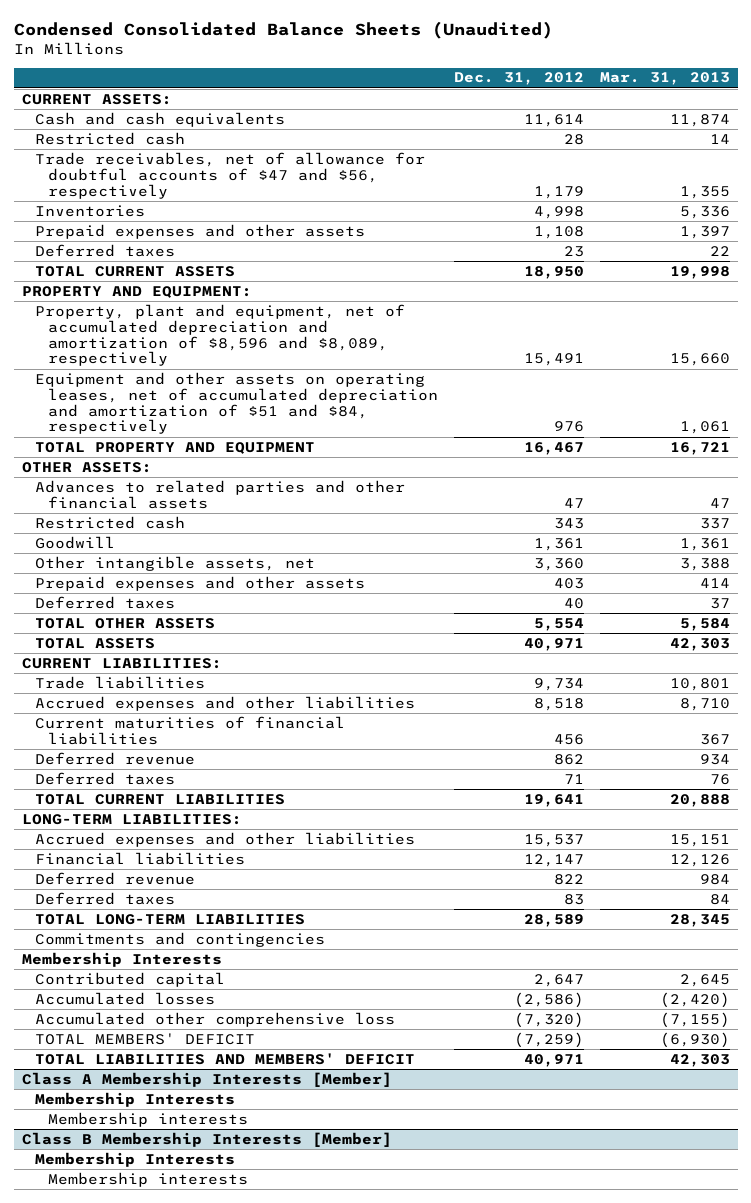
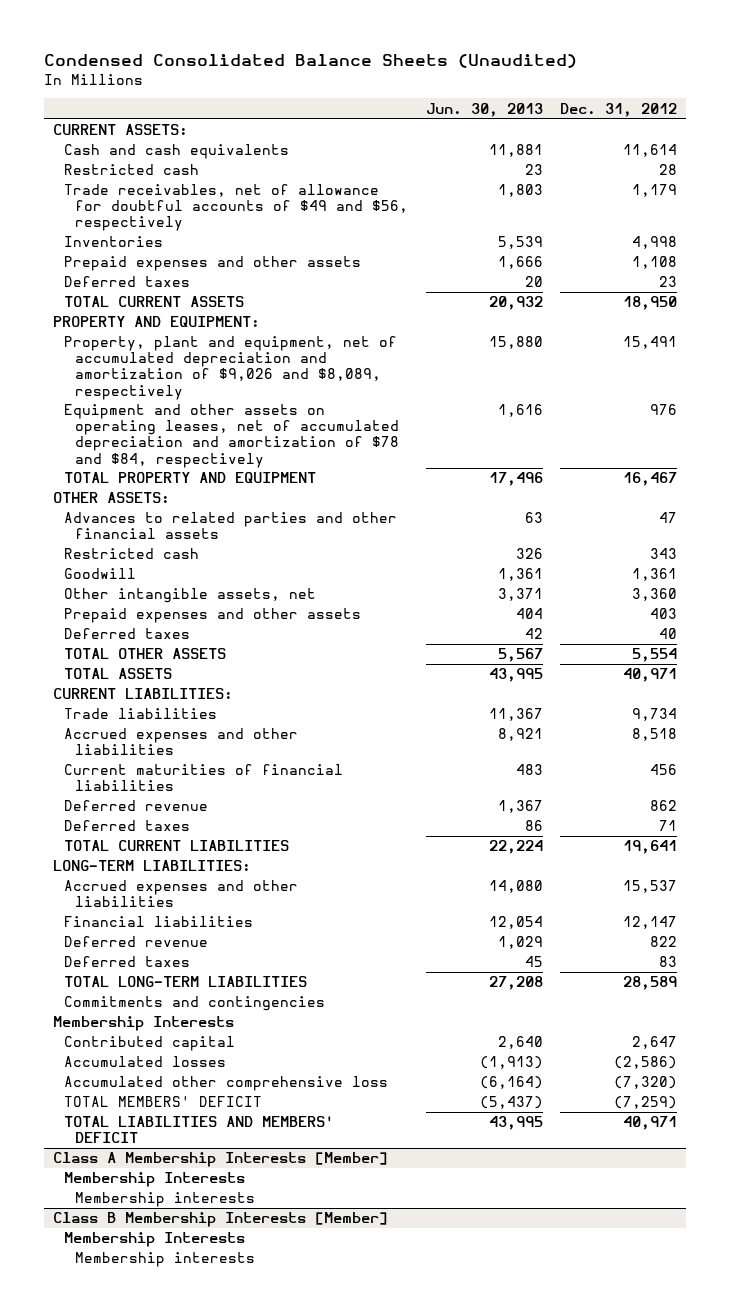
- | Dec. 31, 2012 | Mar. 31, 2013
+ | Jun. 30, 2013 | Dec. 31, 2012
- Trade receivables, net of allowance for doubtful accounts of $47 and $56, respectively | 1,179 | 1,355
+ Trade receivables, net of allowance for doubtful accounts of $49 and $56, respectively | 1,803 | 1,179
- Property, plant and equipment, net of accumulated depreciation and amortization of $8,596 and $8,089, respectively | 15,491 | 15,660
- Equipment and other assets on operating leases, net of accumulated depreciation and amortization of $51 and $84, respectively | 976 | 1,061
+ Property, plant and equipment, net of accumulated depreciation and amortization of $9,026 and $8,089, respectively | 15,880 | 15,491
+ Equipment and other assets on operating leases, net of accumulated depreciation and amortization of $78 and $84, respectively | 1,616 | 976

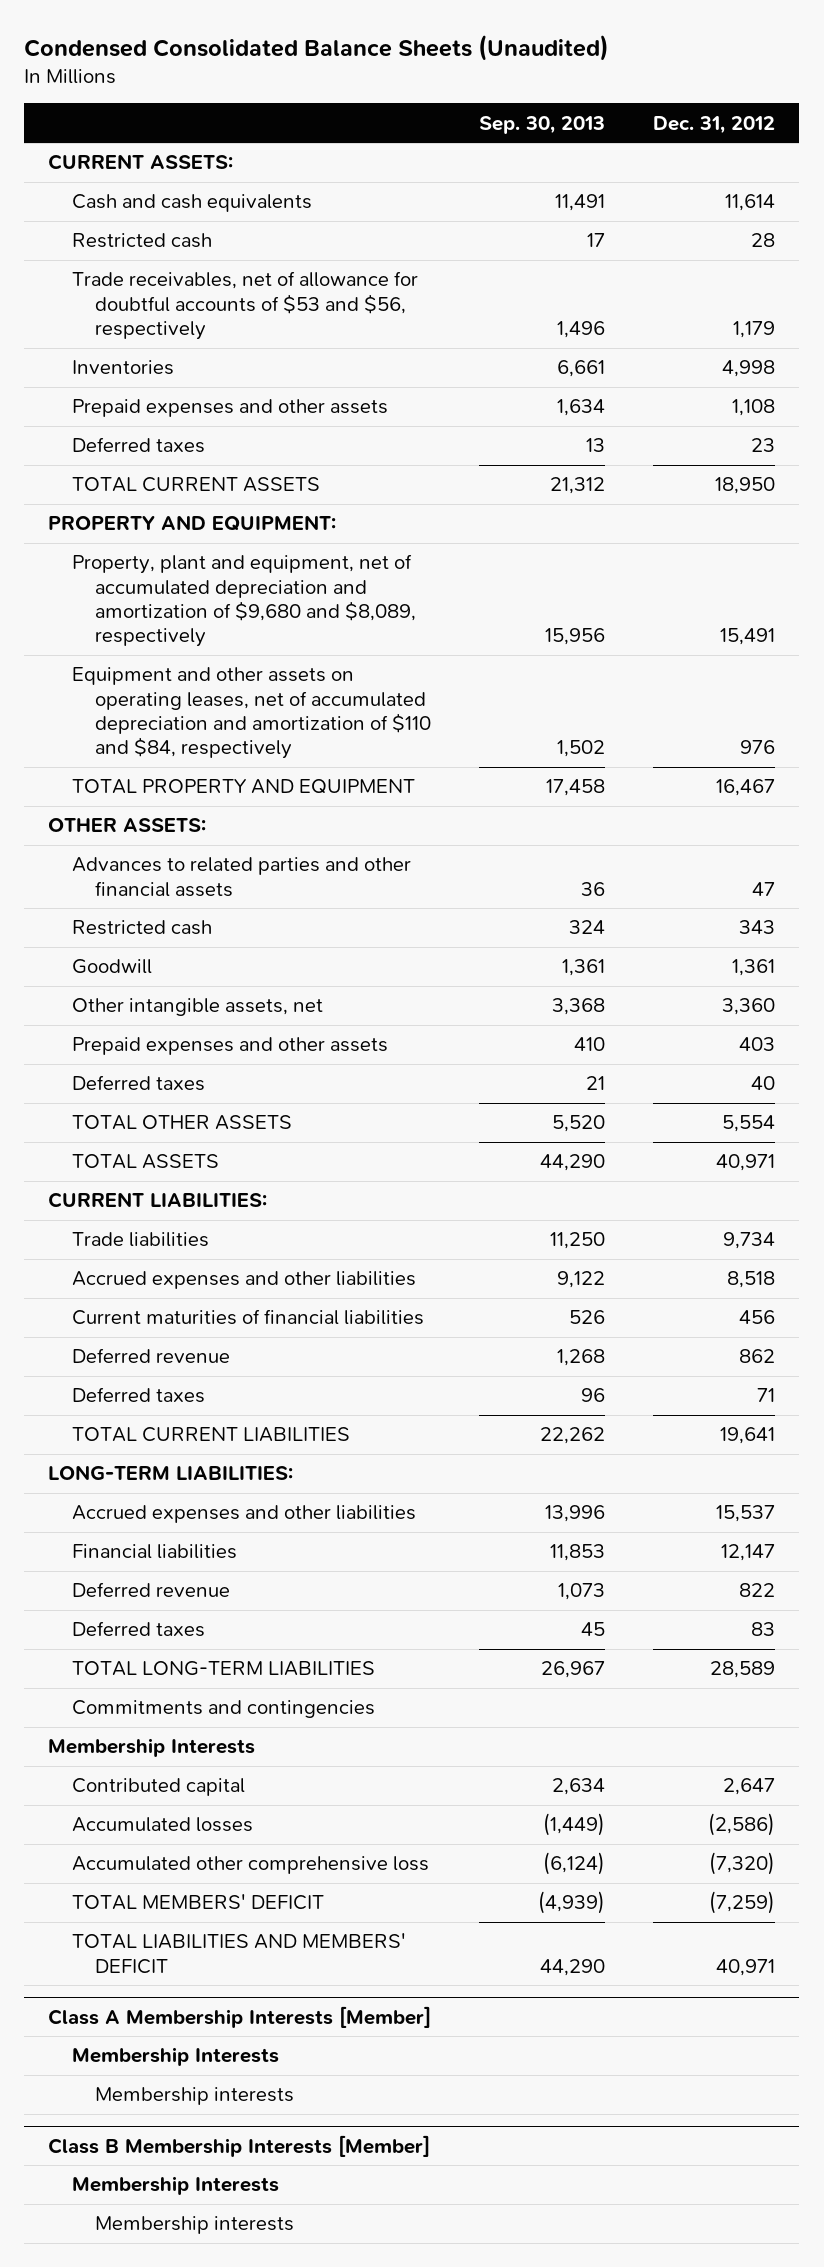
- | Jun. 30, 2013 | Dec. 31, 2012
+ | Sep. 30, 2013 | Dec. 31, 2012
- Trade receivables, net of allowance for doubtful accounts of $49 and $56, respectively | 1,803 | 1,179
+ Trade receivables, net of allowance for doubtful accounts of $53 and $56, respectively | 1,496 | 1,179
- Property, plant and equipment, net of accumulated depreciation and amortization of $9,026 and $8,089, respectively | 15,880 | 15,491
- Equipment and other assets on operating leases, net of accumulated depreciation and amortization of $78 and $84, respectively | 1,616 | 976
+ Property, plant and equipment, net of accumulated depreciation and amortization of $9,680 and $8,089, respectively | 15,956 | 15,491
+ Equipment and other assets on operating leases, net of accumulated depreciation and amortization of $110 and $84, respectively | 1,502 | 976

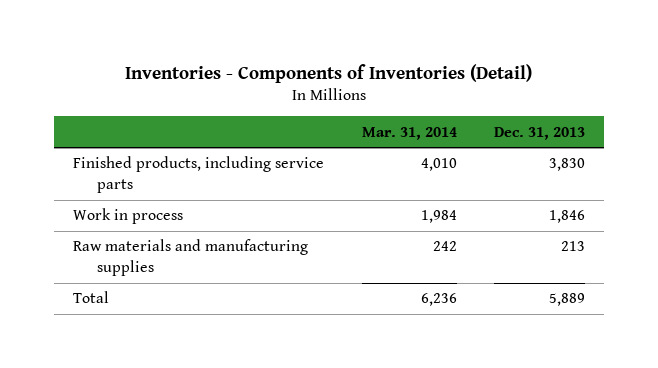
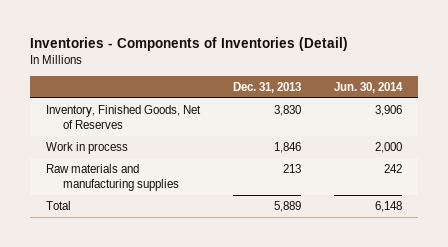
- | Mar. 31, 2014 | Dec. 31, 2013
+ | Dec. 31, 2013 | Jun. 30, 2014
- Finished products, including service parts | 4,010 | 3,830
+ Inventory, Finished Goods, Net of Reserves | 3,830 | 3,906

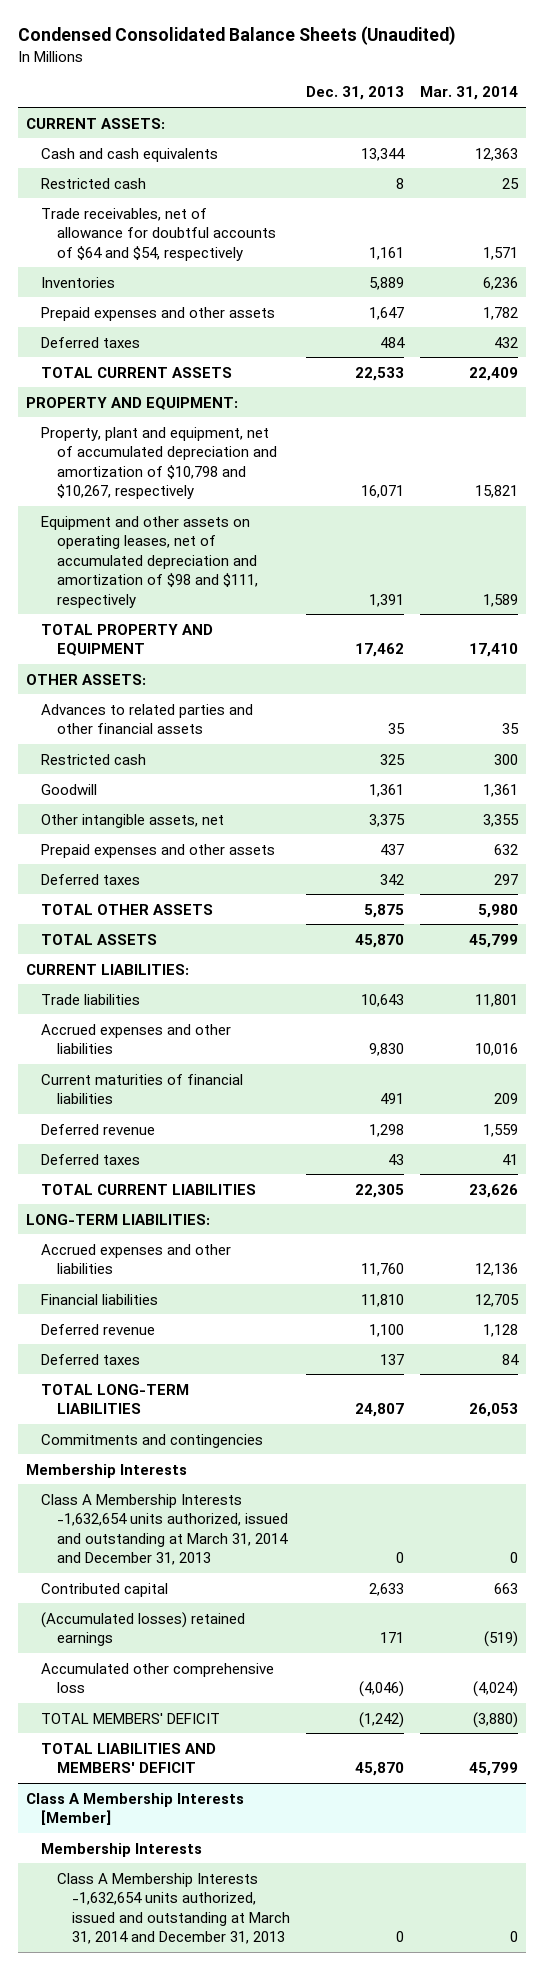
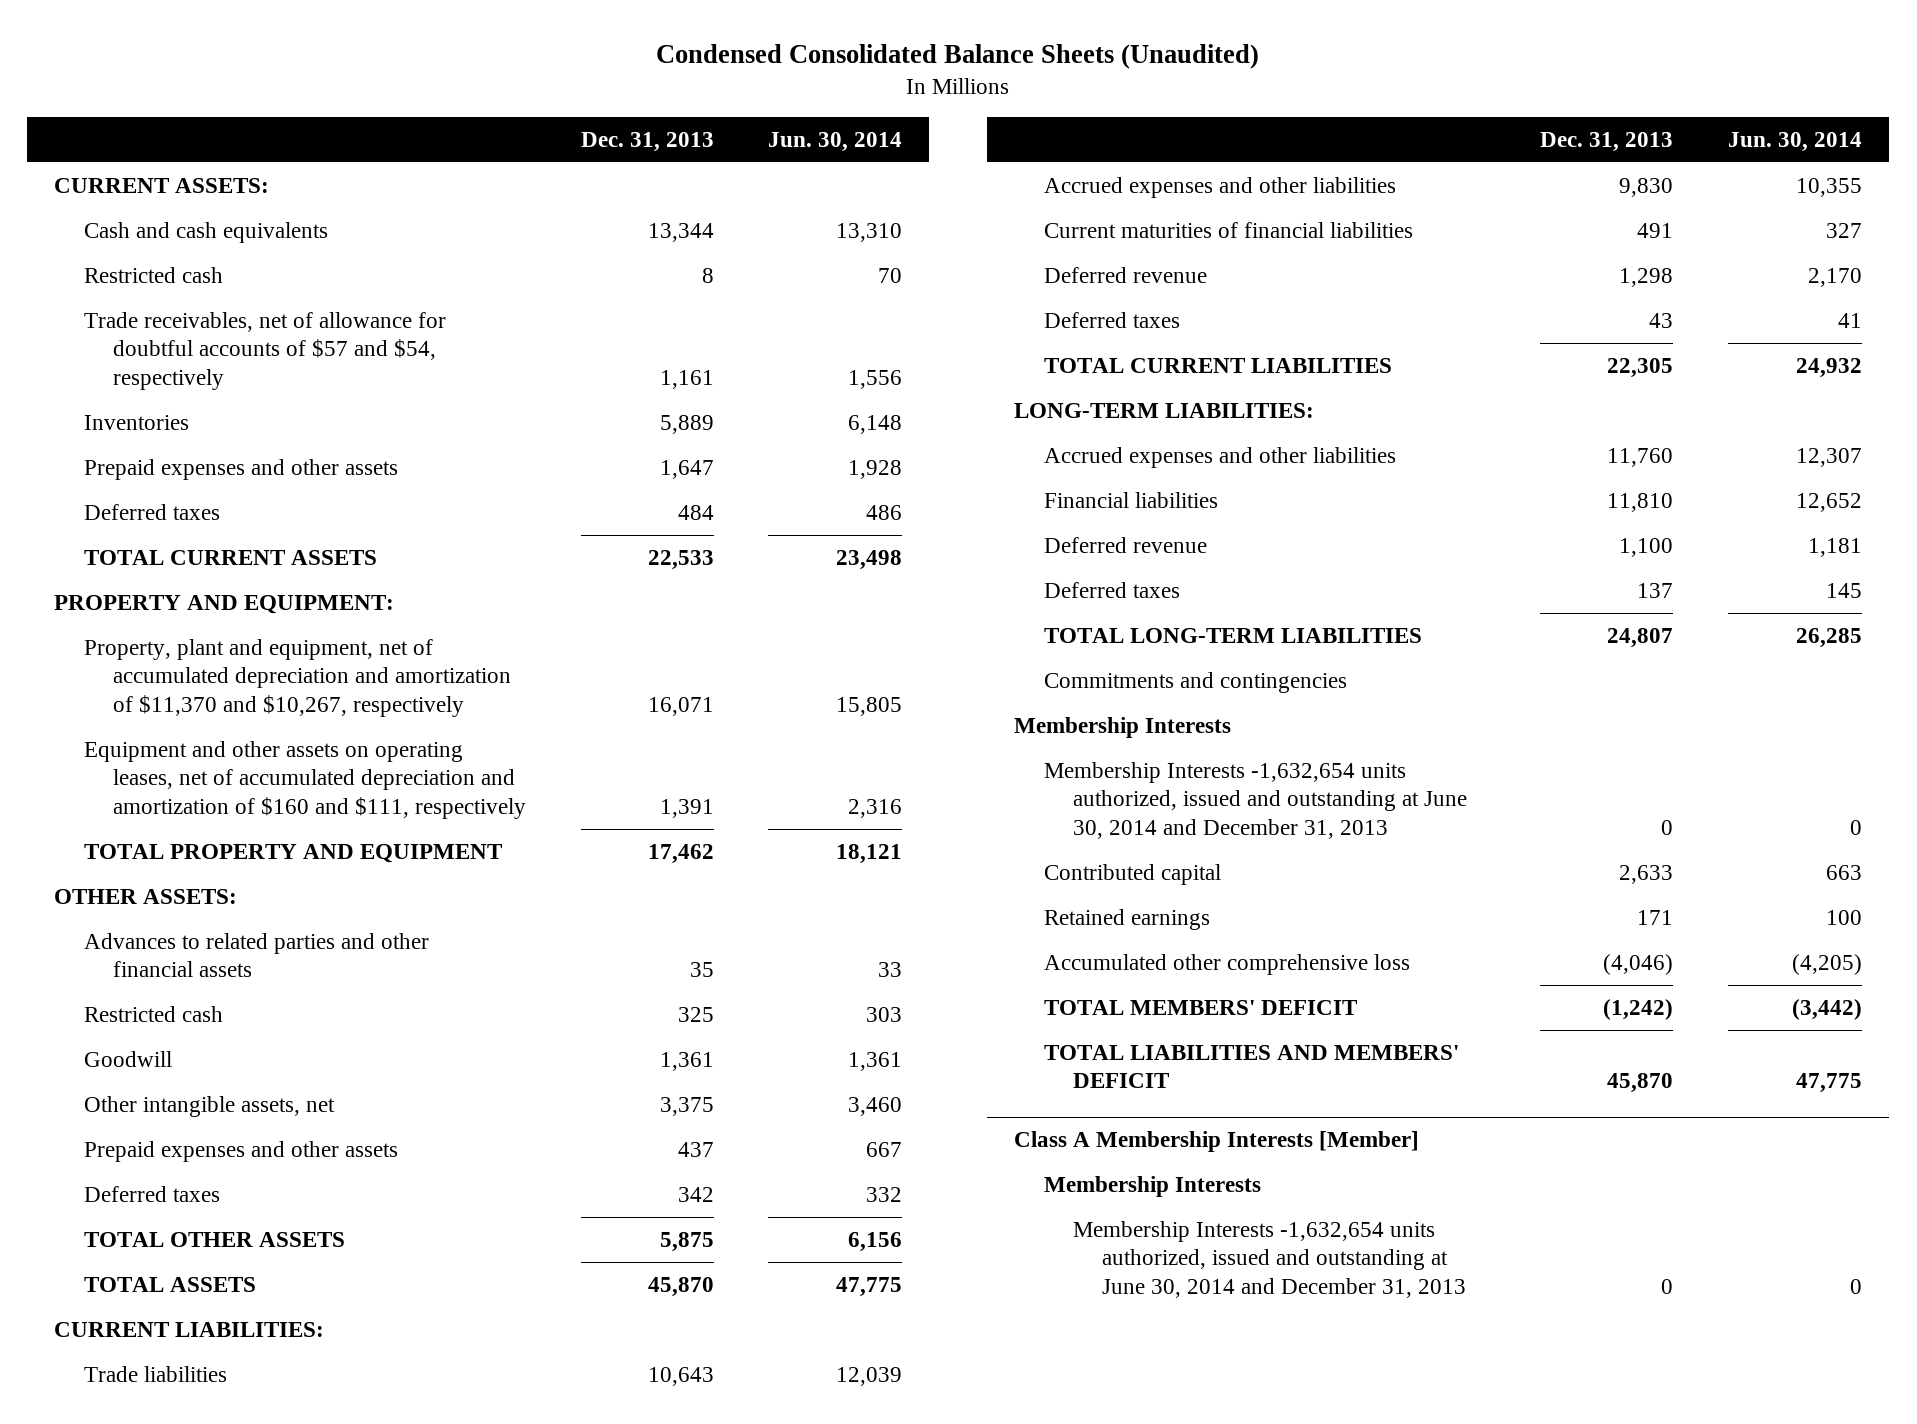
- | Dec. 31, 2013 | Mar. 31, 2014
+ | Dec. 31, 2013 | Jun. 30, 2014
- Trade receivables, net of allowance for doubtful accounts of $64 and $54, respectively | 1,161 | 1,571
+ Trade receivables, net of allowance for doubtful accounts of $57 and $54, respectively | 1,161 | 1,556
- Property, plant and equipment, net of accumulated depreciation and amortization of $10,798 and $10,267, respectively | 16,071 | 15,821
- Equipment and other assets on operating leases, net of accumulated depreciation and amortization of $98 and $111, respectively | 1,391 | 1,589
+ Property, plant and equipment, net of accumulated depreciation and amortization of $11,370 and $10,267, respectively | 16,071 | 15,805
+ Equipment and other assets on operating leases, net of accumulated depreciation and amortization of $160 and $111, respectively | 1,391 | 2,316
- Class A Membership Interests -1,632,654 units authorized, issued and outstanding at March 31, 2014 and December 31, 2013 | 0 | 0
+ Membership Interests -1,632,654 units authorized, issued and outstanding at June 30, 2014 and December 31, 2013 | 0 | 0
- (Accumulated losses) retained earnings | 171 | (519)
+ Retained earnings | 171 | 100
@ Class A Membership Interests [Member]
- Class A Membership Interests -1,632,654 units authorized, issued and outstanding at March 31, 2014 and December 31, 2013 | 0 | 0
+ Membership Interests -1,632,654 units authorized, issued and outstanding at June 30, 2014 and December 31, 2013 | 0 | 0

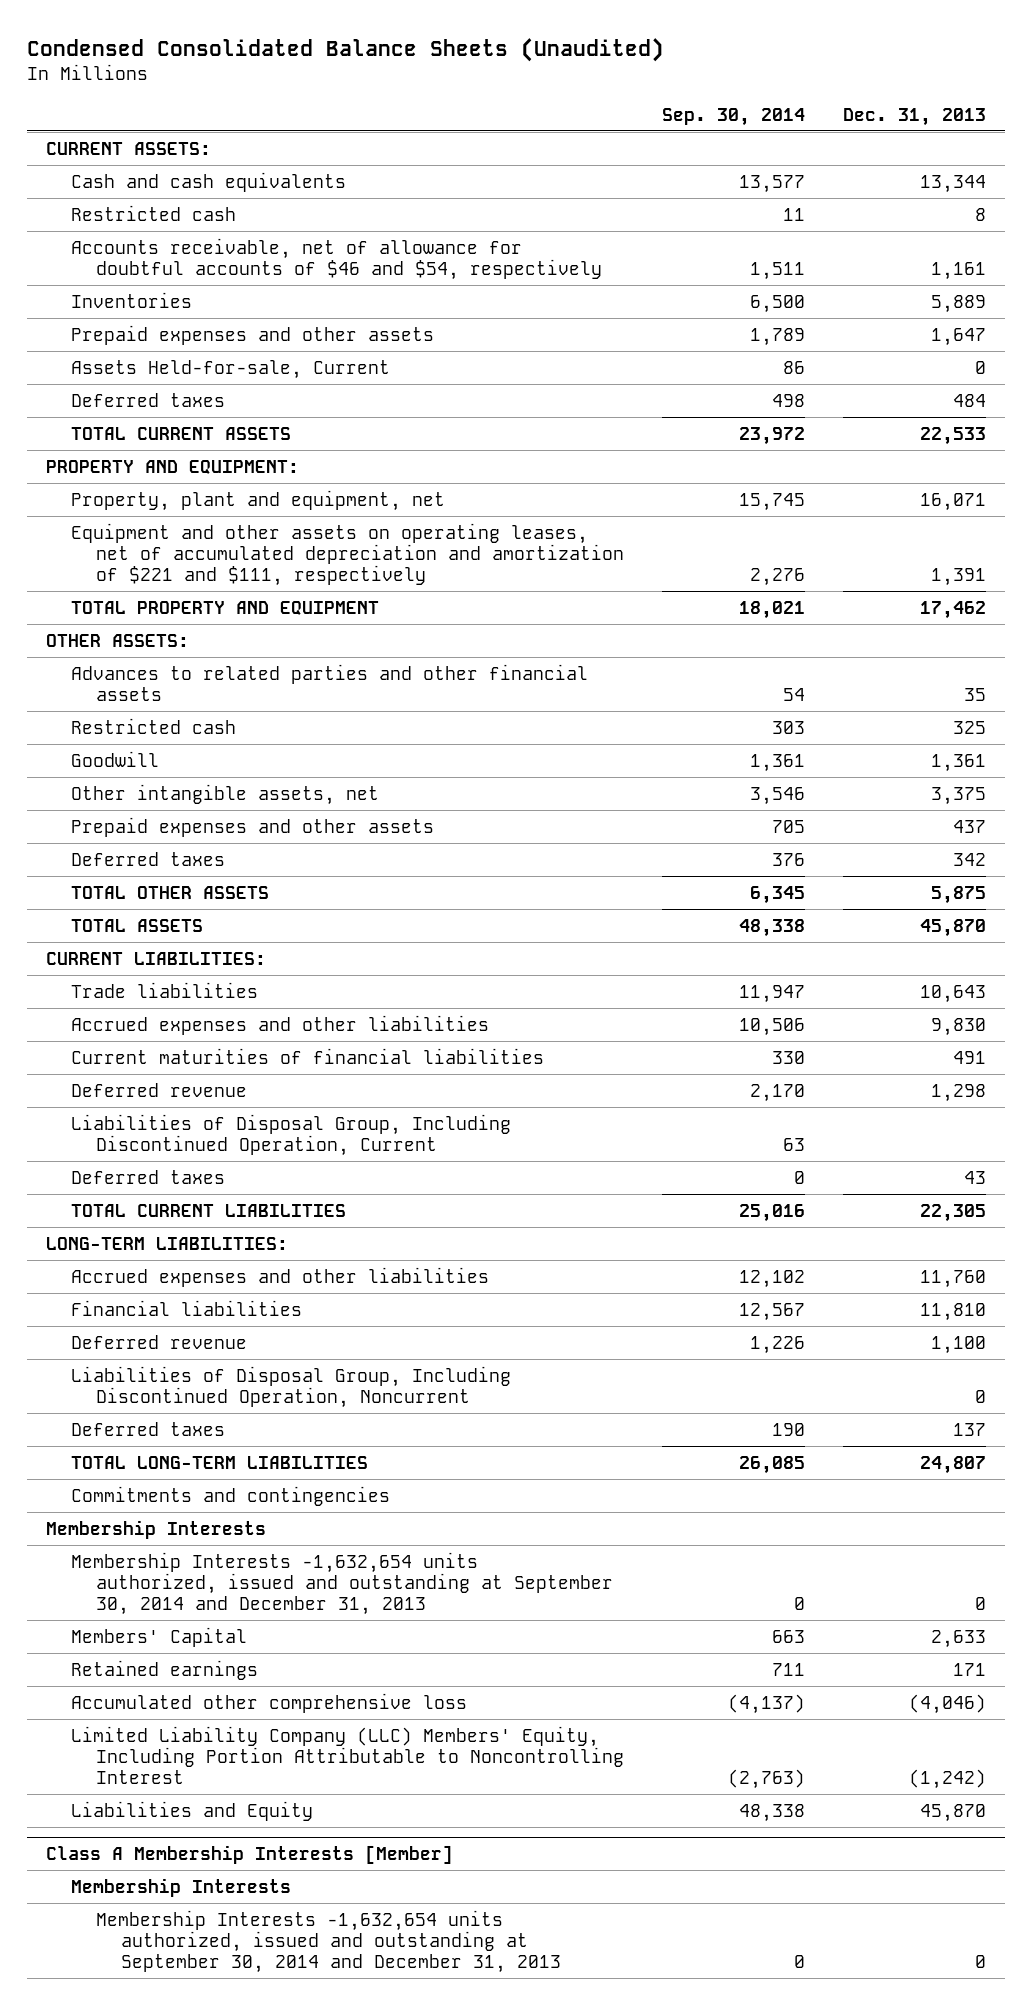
- | Dec. 31, 2013 | Jun. 30, 2014
+ | Sep. 30, 2014 | Dec. 31, 2013
- Trade receivables, net of allowance for doubtful accounts of $57 and $54, respectively | 1,161 | 1,556
+ Accounts receivable, net of allowance for doubtful accounts of $46 and $54, respectively | 1,511 | 1,161
+ Assets Held-for-sale, Current | 86 | 0
- Property, plant and equipment, net of accumulated depreciation and amortization of $11,370 and $10,267, respectively | 16,071 | 15,805
- Equipment and other assets on operating leases, net of accumulated depreciation and amortization of $160 and $111, respectively | 1,391 | 2,316
+ Property, plant and equipment, net | 15,745 | 16,071
+ Equipment and other assets on operating leases, net of accumulated depreciation and amortization of $221 and $111, respectively | 2,276 | 1,391
+ Liabilities of Disposal Group, Including Discontinued Operation, Current | 63 |
+ Liabilities of Disposal Group, Including Discontinued Operation, Noncurrent | | 0
- Membership Interests -1,632,654 units authorized, issued and outstanding at June 30, 2014 and December 31, 2013 | 0 | 0
- Contributed capital | 2,633 | 663
+ Membership Interests -1,632,654 units authorized, issued and outstanding at September 30, 2014 and December 31, 2013 | 0 | 0
+ Members' Capital | 663 | 2,633
- TOTAL MEMBERS' DEFICIT | (1,242) | (3,442)
- TOTAL LIABILITIES AND MEMBERS' DEFICIT | 45,870 | 47,775
+ Limited Liability Company (LLC) Members' Equity, Including Portion Attributable to Noncontrolling Interest | (2,763) | (1,242)
+ Liabilities and Equity | 48,338 | 45,870
@ Class A Membership Interests [Member]
- Membership Interests -1,632,654 units authorized, issued and outstanding at June 30, 2014 and December 31, 2013 | 0 | 0
+ Membership Interests -1,632,654 units authorized, issued and outstanding at September 30, 2014 and December 31, 2013 | 0 | 0

